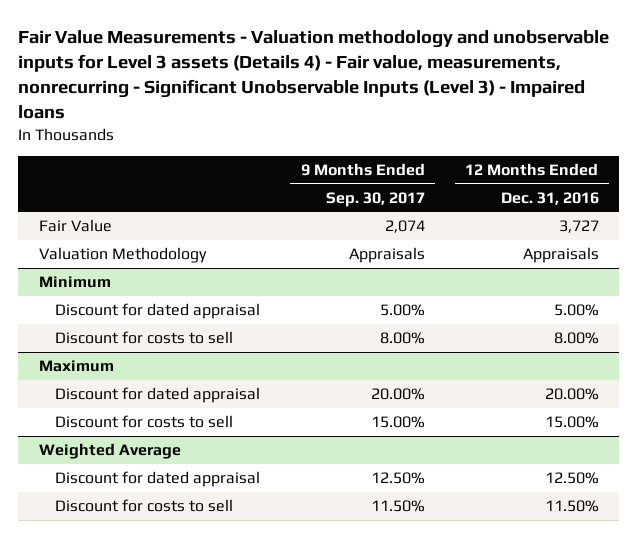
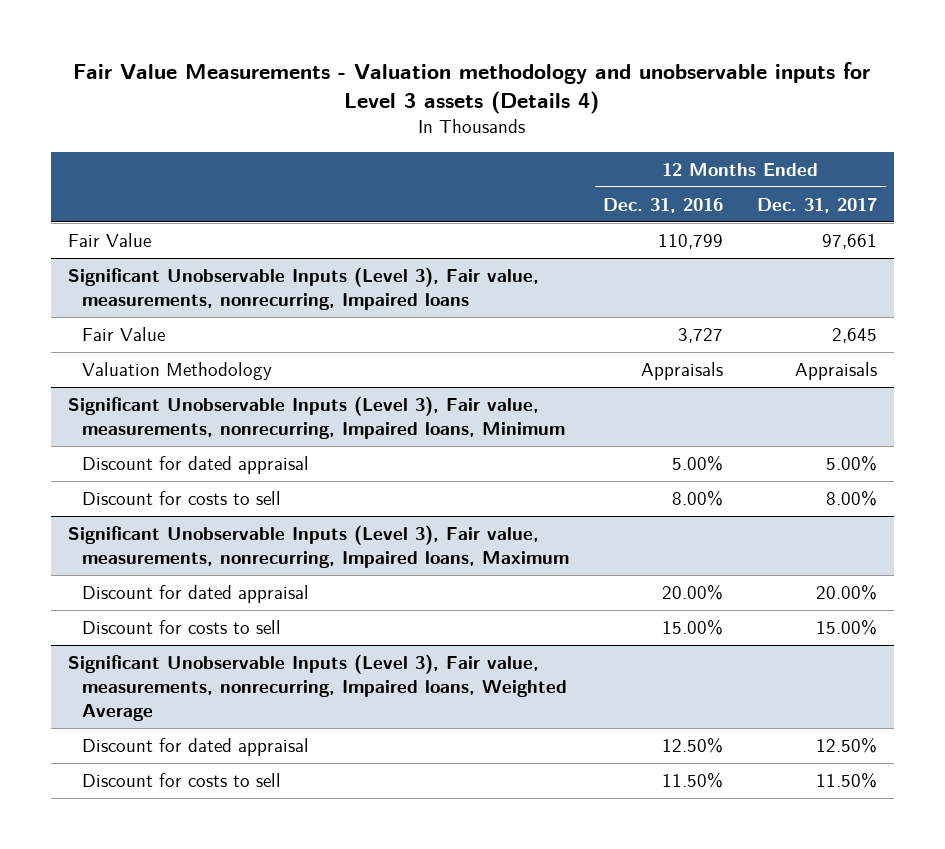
- Fair Value Measurements - Valuation methodology and unobservable inputs for Level 3 assets (Details 4) - Fair value, measurements, nonrecurring - Significant Unobservable Inputs (Level 3) - Impaired loans
+ Fair Value Measurements - Valuation methodology and unobservable inputs for Level 3 assets (Details 4)
- | 9 Months Ended Sep. 30, 2017 | 12 Months Ended Dec. 31, 2016
+ | 12 Months Ended Dec. 31, 2016 | 12 Months Ended Dec. 31, 2017
+ Fair Value | 110,799 | 97,661
+ Significant Unobservable Inputs (Level 3), Fair value, measurements, nonrecurring, Impaired loans
- Minimum
+ Significant Unobservable Inputs (Level 3), Fair value, measurements, nonrecurring, Impaired loans, Minimum
- Maximum
+ Significant Unobservable Inputs (Level 3), Fair value, measurements, nonrecurring, Impaired loans, Maximum
- Weighted Average
+ Significant Unobservable Inputs (Level 3), Fair value, measurements, nonrecurring, Impaired loans, Weighted Average

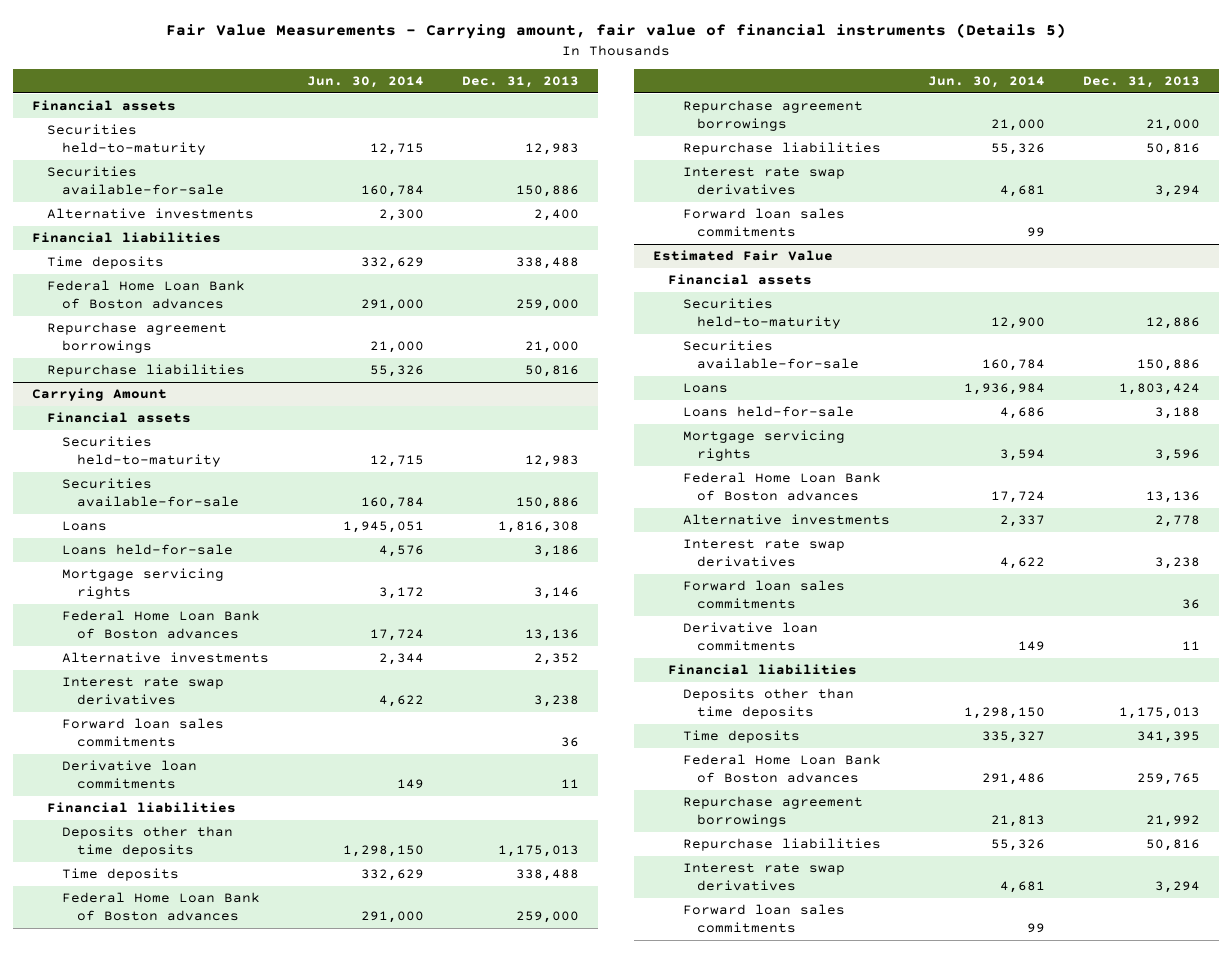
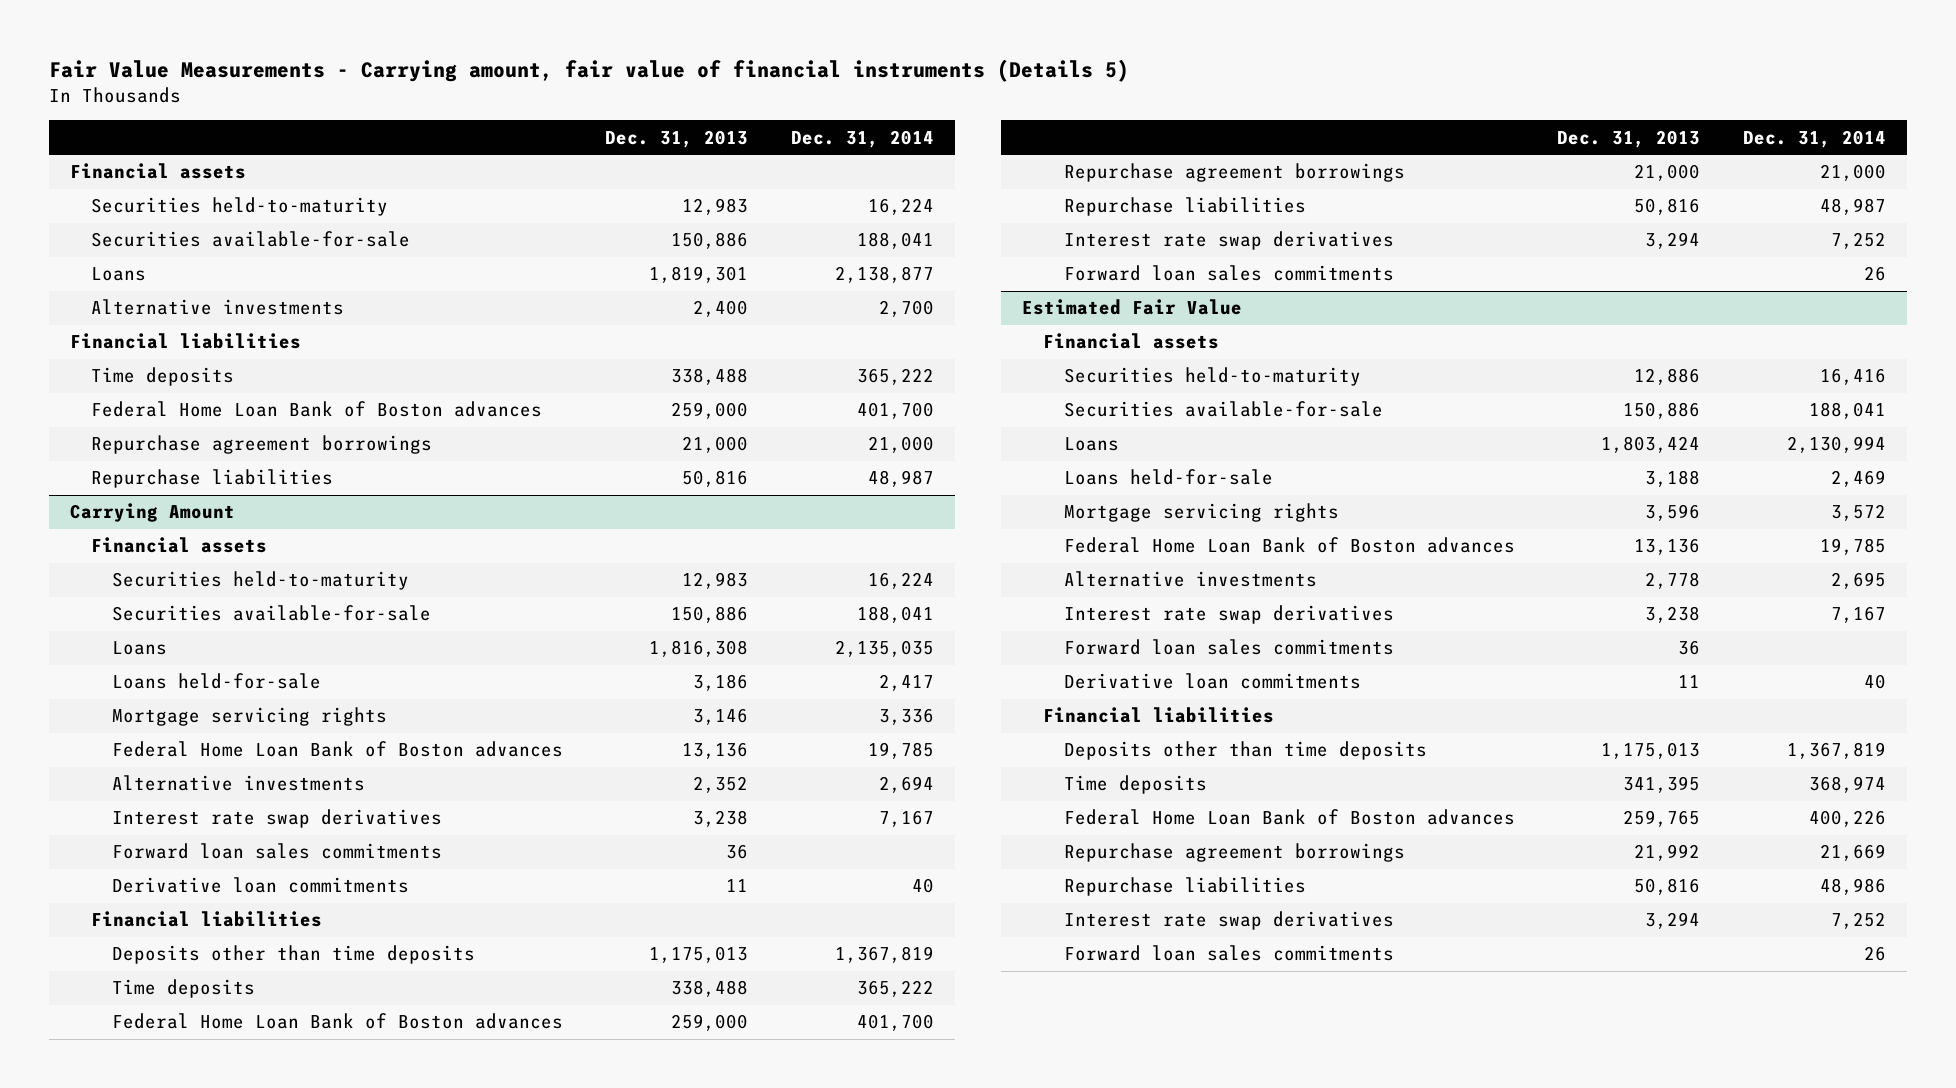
- | Jun. 30, 2014 | Dec. 31, 2013
+ | Dec. 31, 2013 | Dec. 31, 2014
+ Loans | 1,819,301 | 2,138,877

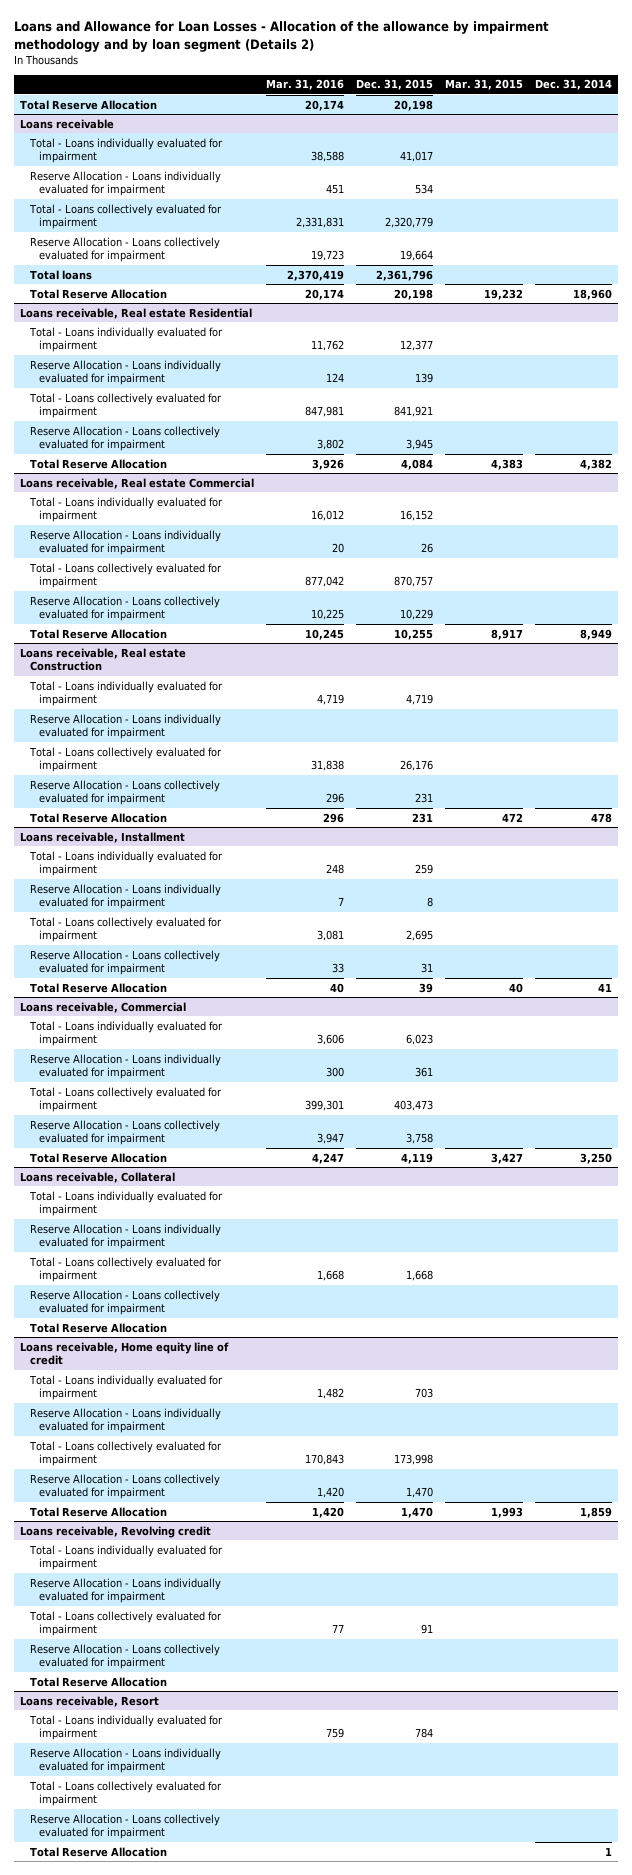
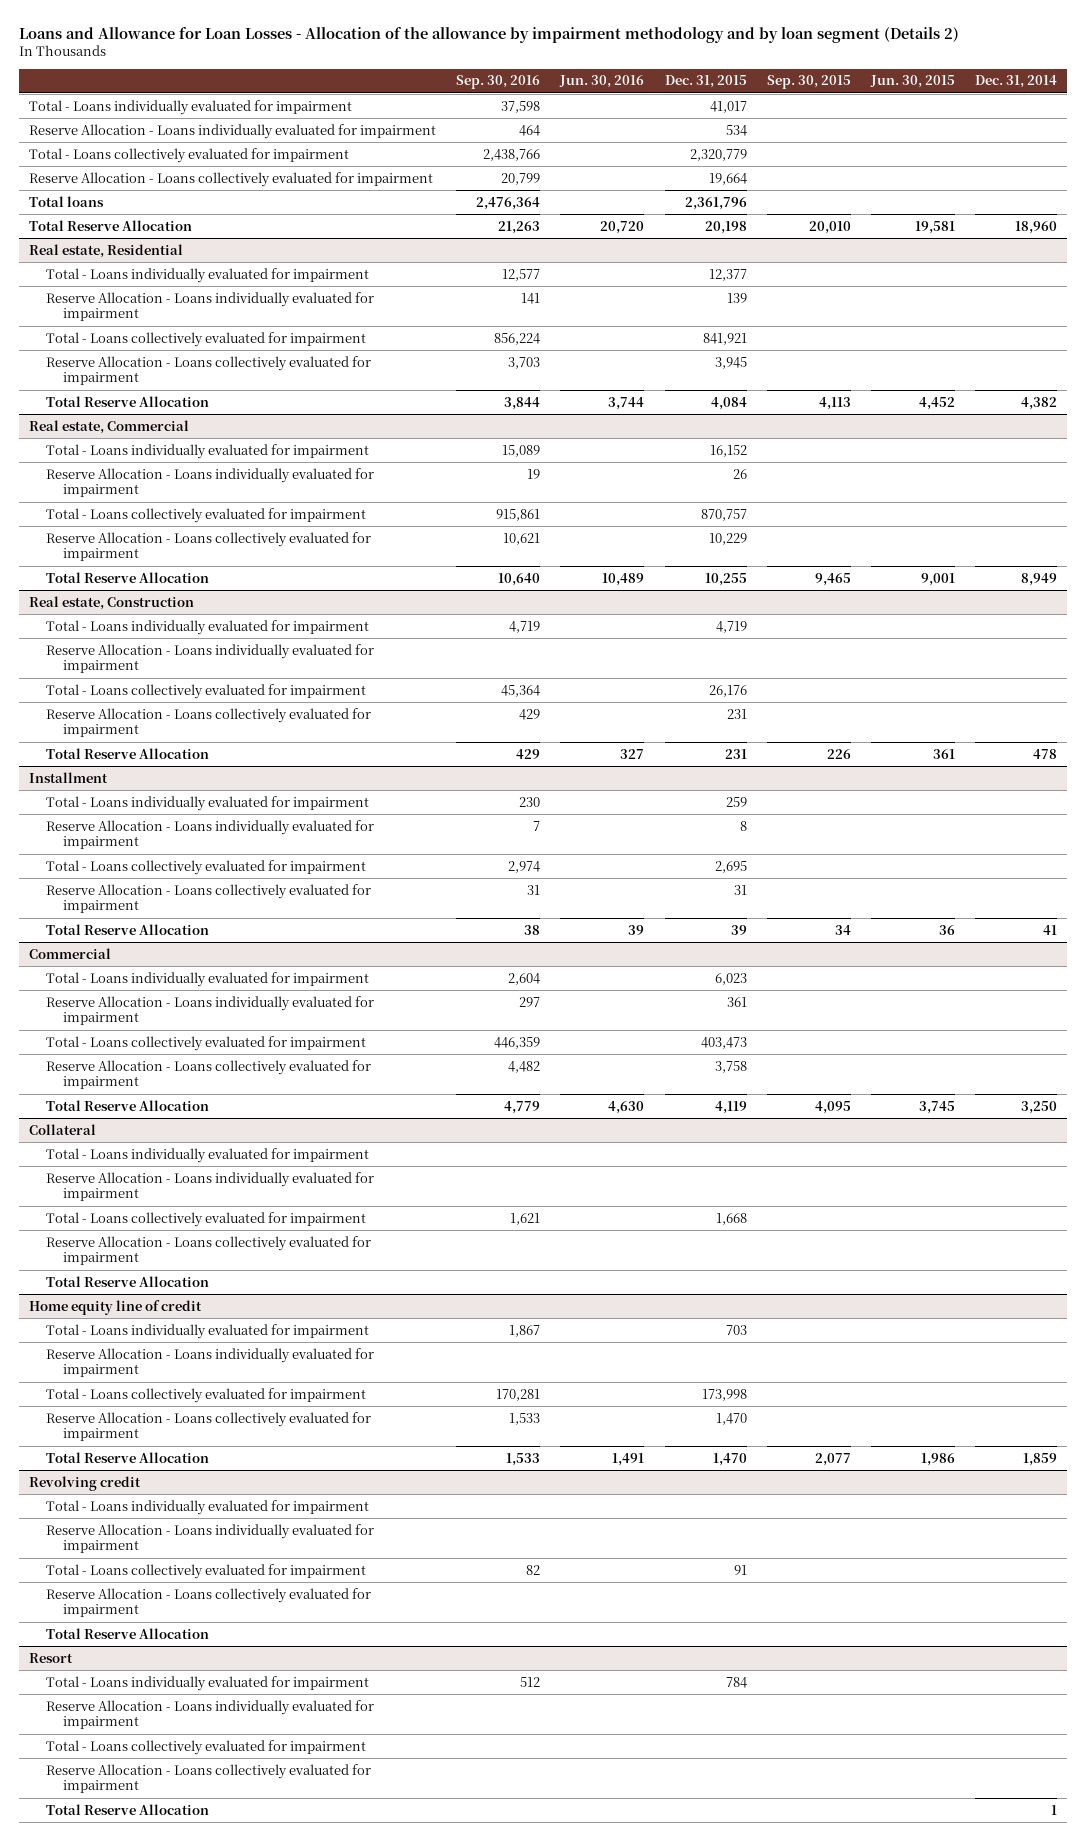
- | Mar. 31, 2016 | Dec. 31, 2015 | Mar. 31, 2015 | Dec. 31, 2014
+ | Sep. 30, 2016 | Jun. 30, 2016 | Dec. 31, 2015 | Sep. 30, 2015 | Jun. 30, 2015 | Dec. 31, 2014
- Total Reserve Allocation | 20,174 | 20,198 | |
- Loans receivable
- Loans receivable, Real estate Residential
+ Real estate, Residential
- Loans receivable, Real estate Commercial
+ Real estate, Commercial
- Loans receivable, Real estate Construction
+ Real estate, Construction
- Loans receivable, Installment
+ Installment
- Loans receivable, Commercial
+ Commercial
- Loans receivable, Collateral
+ Collateral
- Loans receivable, Home equity line of credit
+ Home equity line of credit
- Loans receivable, Revolving credit
+ Revolving credit
- Loans receivable, Resort
+ Resort

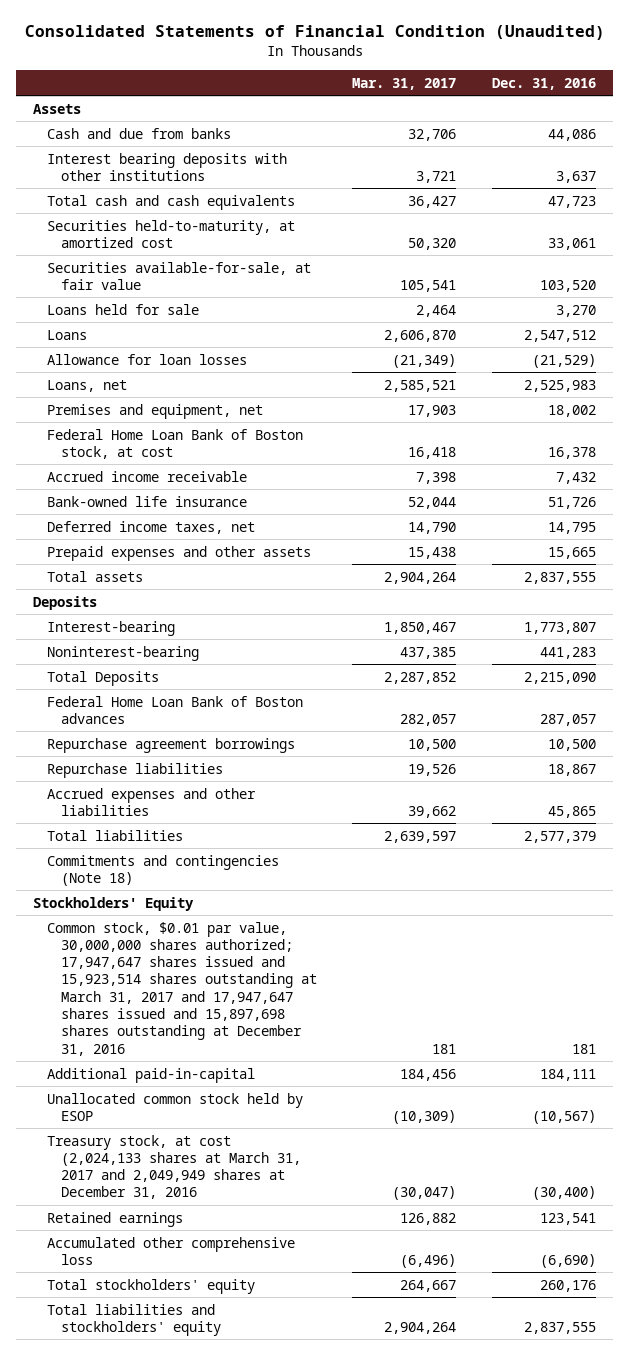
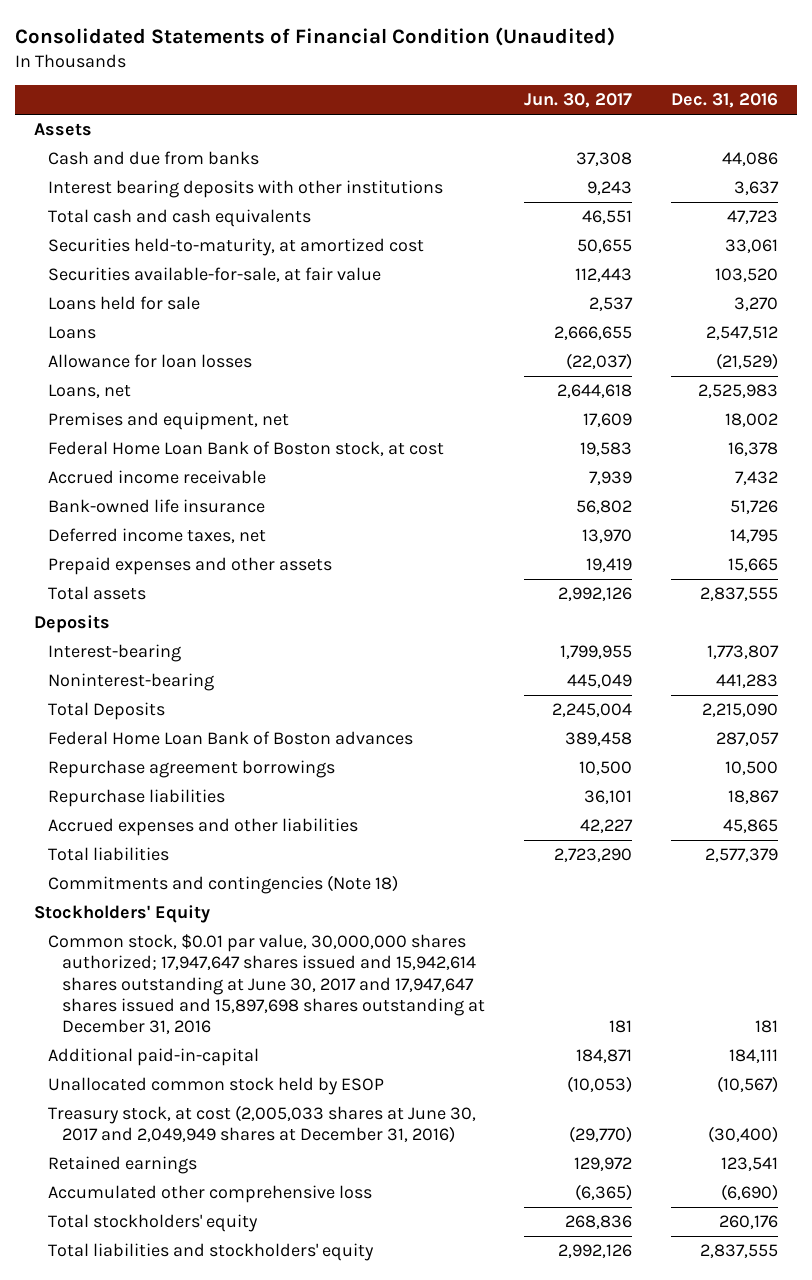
- | Mar. 31, 2017 | Dec. 31, 2016
+ | Jun. 30, 2017 | Dec. 31, 2016
- Common stock, $0.01 par value, 30,000,000 shares authorized; 17,947,647 shares issued and 15,923,514 shares outstanding at March 31, 2017 and 17,947,647 shares issued and 15,897,698 shares outstanding at December 31, 2016 | 181 | 181
+ Common stock, $0.01 par value, 30,000,000 shares authorized; 17,947,647 shares issued and 15,942,614 shares outstanding at June 30, 2017 and 17,947,647 shares issued and 15,897,698 shares outstanding at December 31, 2016 | 181 | 181
- Treasury stock, at cost (2,024,133 shares at March 31, 2017 and 2,049,949 shares at December 31, 2016 | (30,047) | (30,400)
+ Treasury stock, at cost (2,005,033 shares at June 30, 2017 and 2,049,949 shares at December 31, 2016) | (29,770) | (30,400)

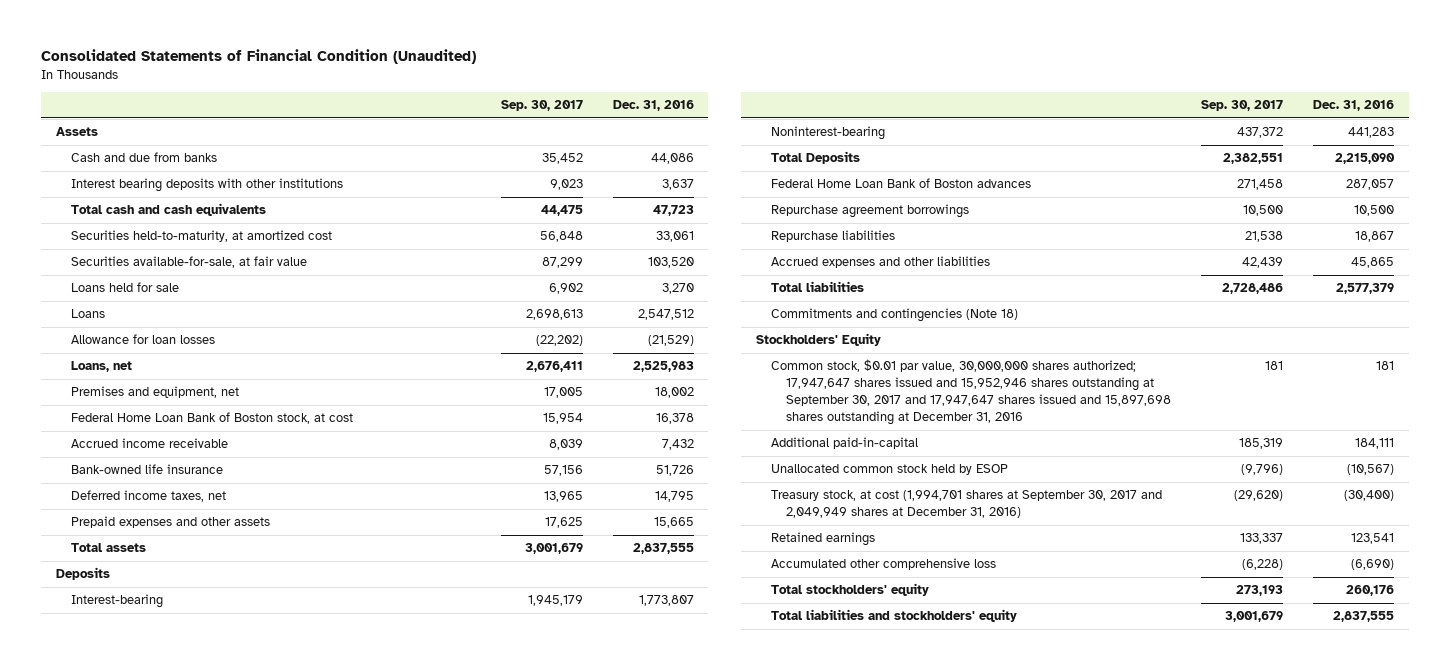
- | Jun. 30, 2017 | Dec. 31, 2016
+ | Sep. 30, 2017 | Dec. 31, 2016
- Common stock, $0.01 par value, 30,000,000 shares authorized; 17,947,647 shares issued and 15,942,614 shares outstanding at June 30, 2017 and 17,947,647 shares issued and 15,897,698 shares outstanding at December 31, 2016 | 181 | 181
+ Common stock, $0.01 par value, 30,000,000 shares authorized; 17,947,647 shares issued and 15,952,946 shares outstanding at September 30, 2017 and 17,947,647 shares issued and 15,897,698 shares outstanding at December 31, 2016 | 181 | 181
- Treasury stock, at cost (2,005,033 shares at June 30, 2017 and 2,049,949 shares at December 31, 2016) | (29,770) | (30,400)
+ Treasury stock, at cost (1,994,701 shares at September 30, 2017 and 2,049,949 shares at December 31, 2016) | (29,620) | (30,400)

